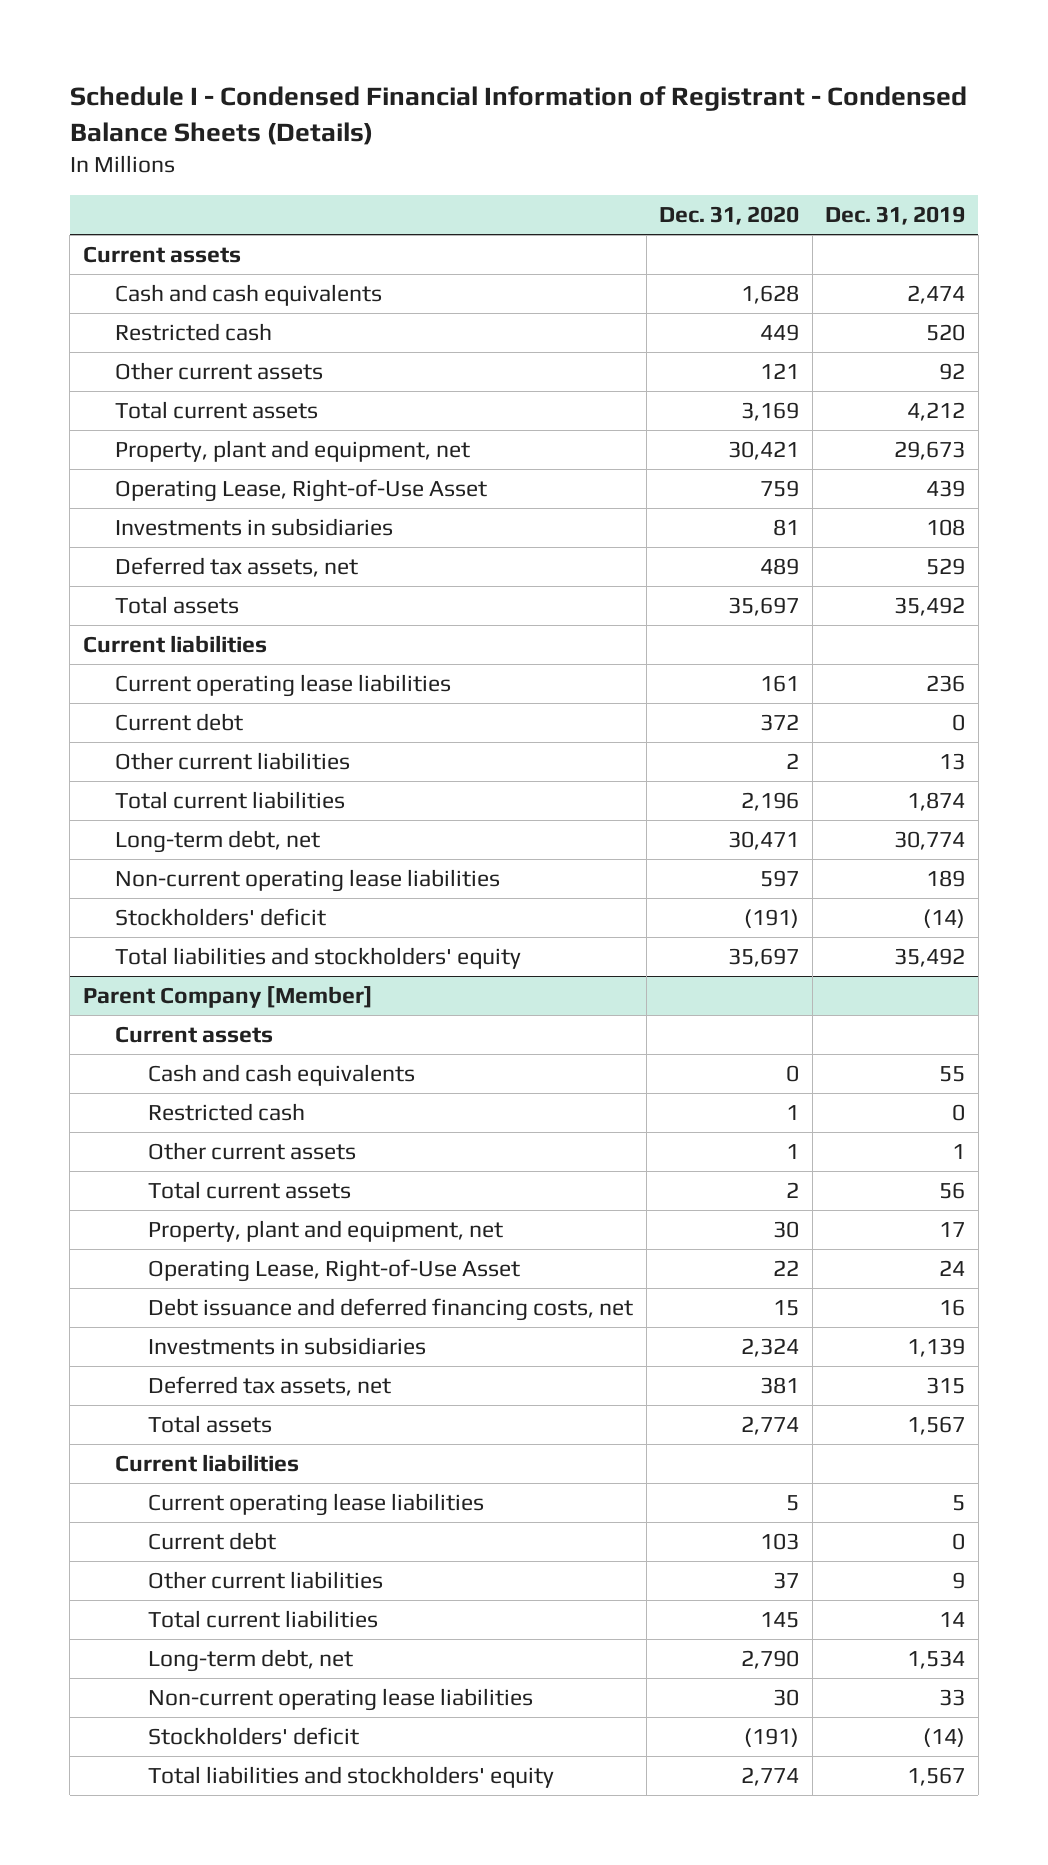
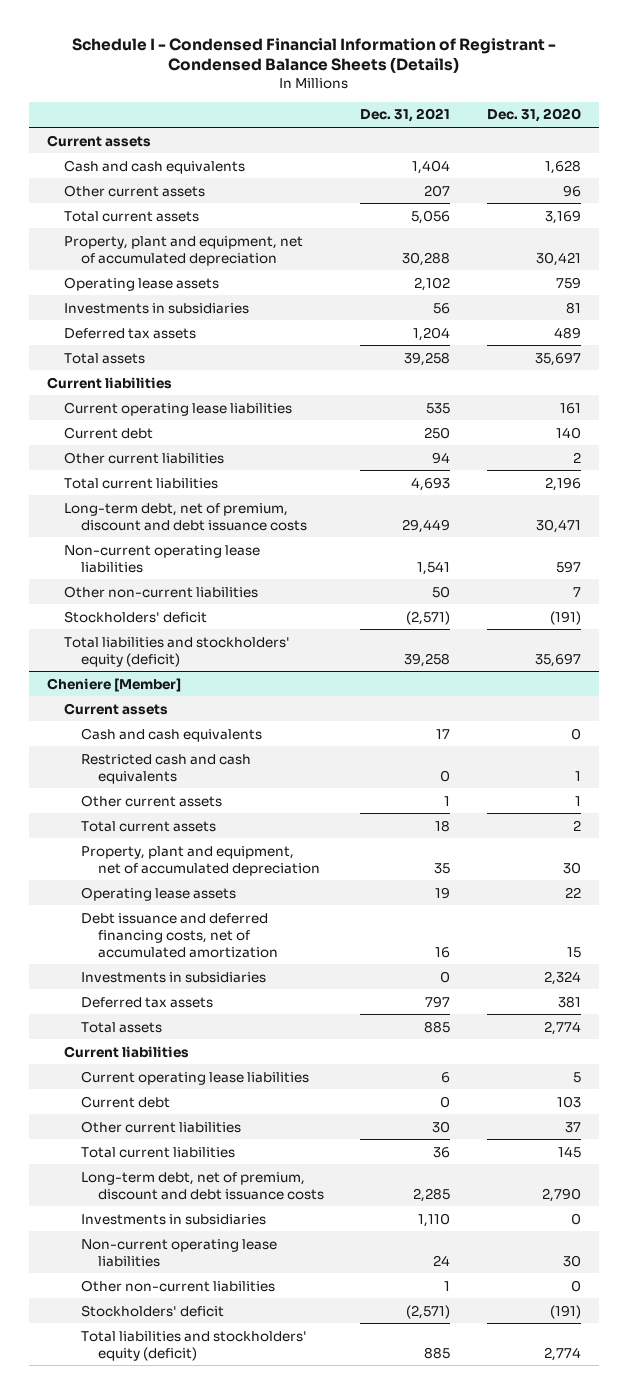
- | Dec. 31, 2020 | Dec. 31, 2019
+ | Dec. 31, 2021 | Dec. 31, 2020
- Restricted cash | 449 | 520
- Other current assets | 121 | 92
+ Other current assets | 207 | 96
- Property, plant and equipment, net | 30,421 | 29,673
- Operating Lease, Right-of-Use Asset | 759 | 439
+ Property, plant and equipment, net of accumulated depreciation | 30,288 | 30,421
+ Operating lease assets | 2,102 | 759
- Deferred tax assets, net | 489 | 529
+ Deferred tax assets | 1,204 | 489
- Current debt | 372 | 0
+ Current debt | 250 | 140
- Long-term debt, net | 30,471 | 30,774
+ Long-term debt, net of premium, discount and debt issuance costs | 29,449 | 30,471
+ Other non-current liabilities | 50 | 7
- Total liabilities and stockholders' equity | 35,697 | 35,492
- Parent Company [Member]
+ Total liabilities and stockholders' equity (deficit) | 39,258 | 35,697
+ Cheniere [Member]
- Restricted cash | 1 | 0
+ Restricted cash and cash equivalents | 0 | 1
- Property, plant and equipment, net | 30 | 17
- Operating Lease, Right-of-Use Asset | 22 | 24
- Debt issuance and deferred financing costs, net | 15 | 16
+ Property, plant and equipment, net of accumulated depreciation | 35 | 30
+ Operating lease assets | 19 | 22
+ Debt issuance and deferred financing costs, net of accumulated amortization | 16 | 15
- Deferred tax assets, net | 381 | 315
+ Deferred tax assets | 797 | 381
- Long-term debt, net | 2,790 | 1,534
+ Long-term debt, net of premium, discount and debt issuance costs | 2,285 | 2,790
+ Investments in subsidiaries | 1,110 | 0
+ Other non-current liabilities | 1 | 0
- Total liabilities and stockholders' equity | 2,774 | 1,567
+ Total liabilities and stockholders' equity (deficit) | 885 | 2,774

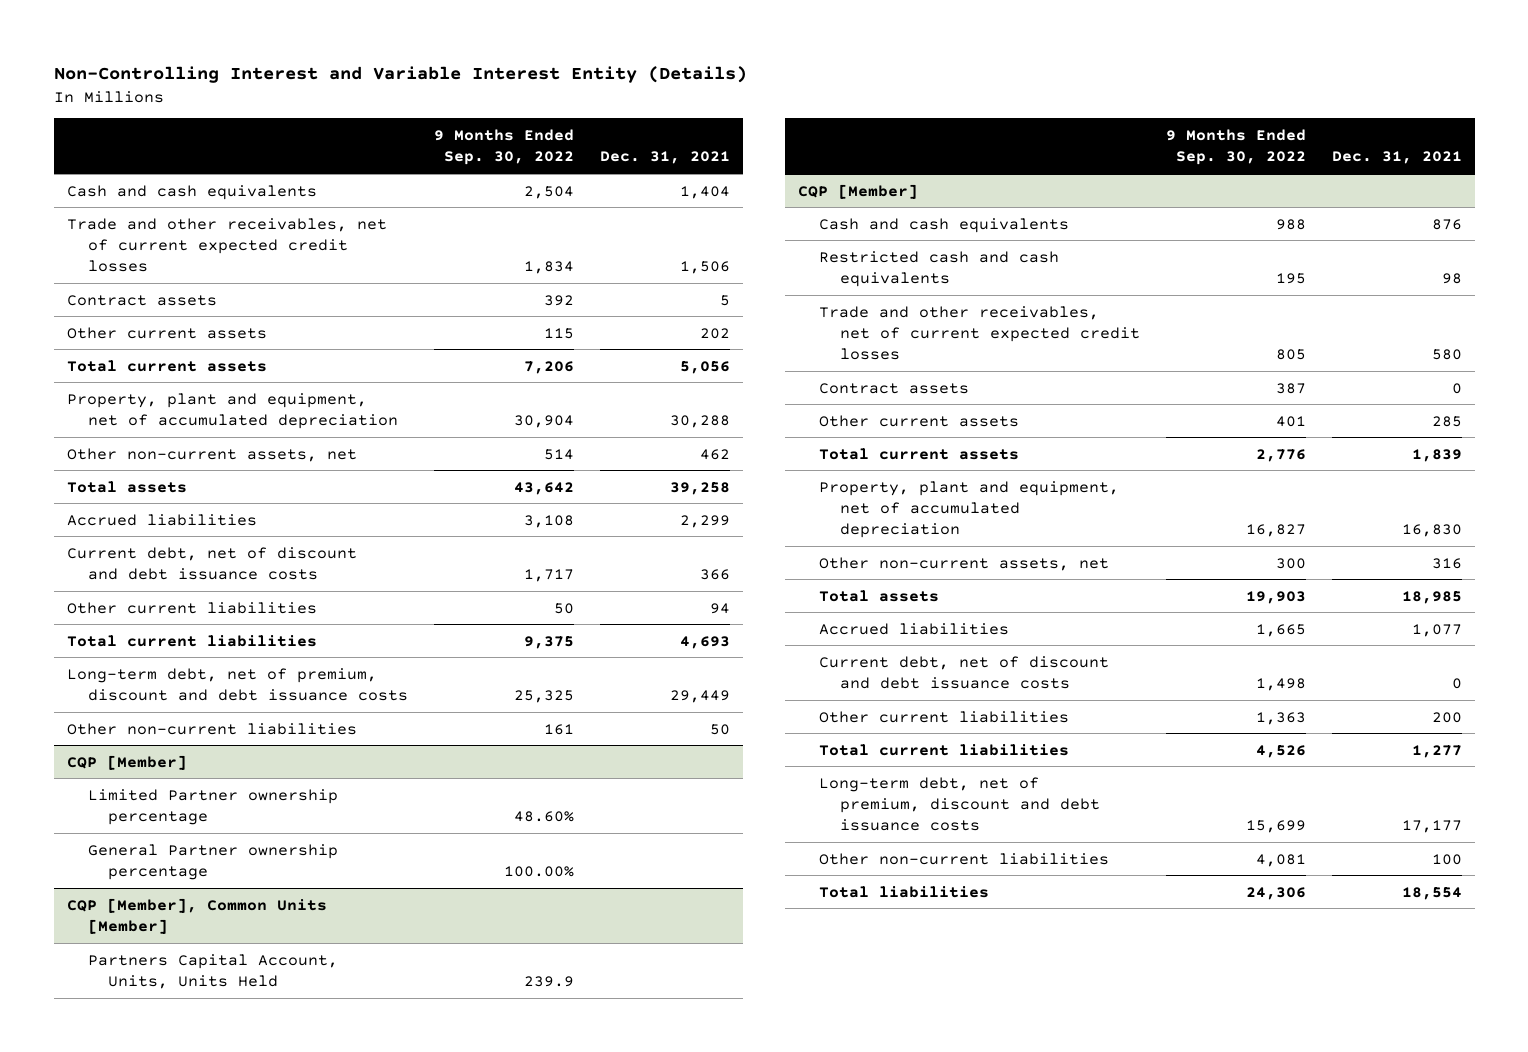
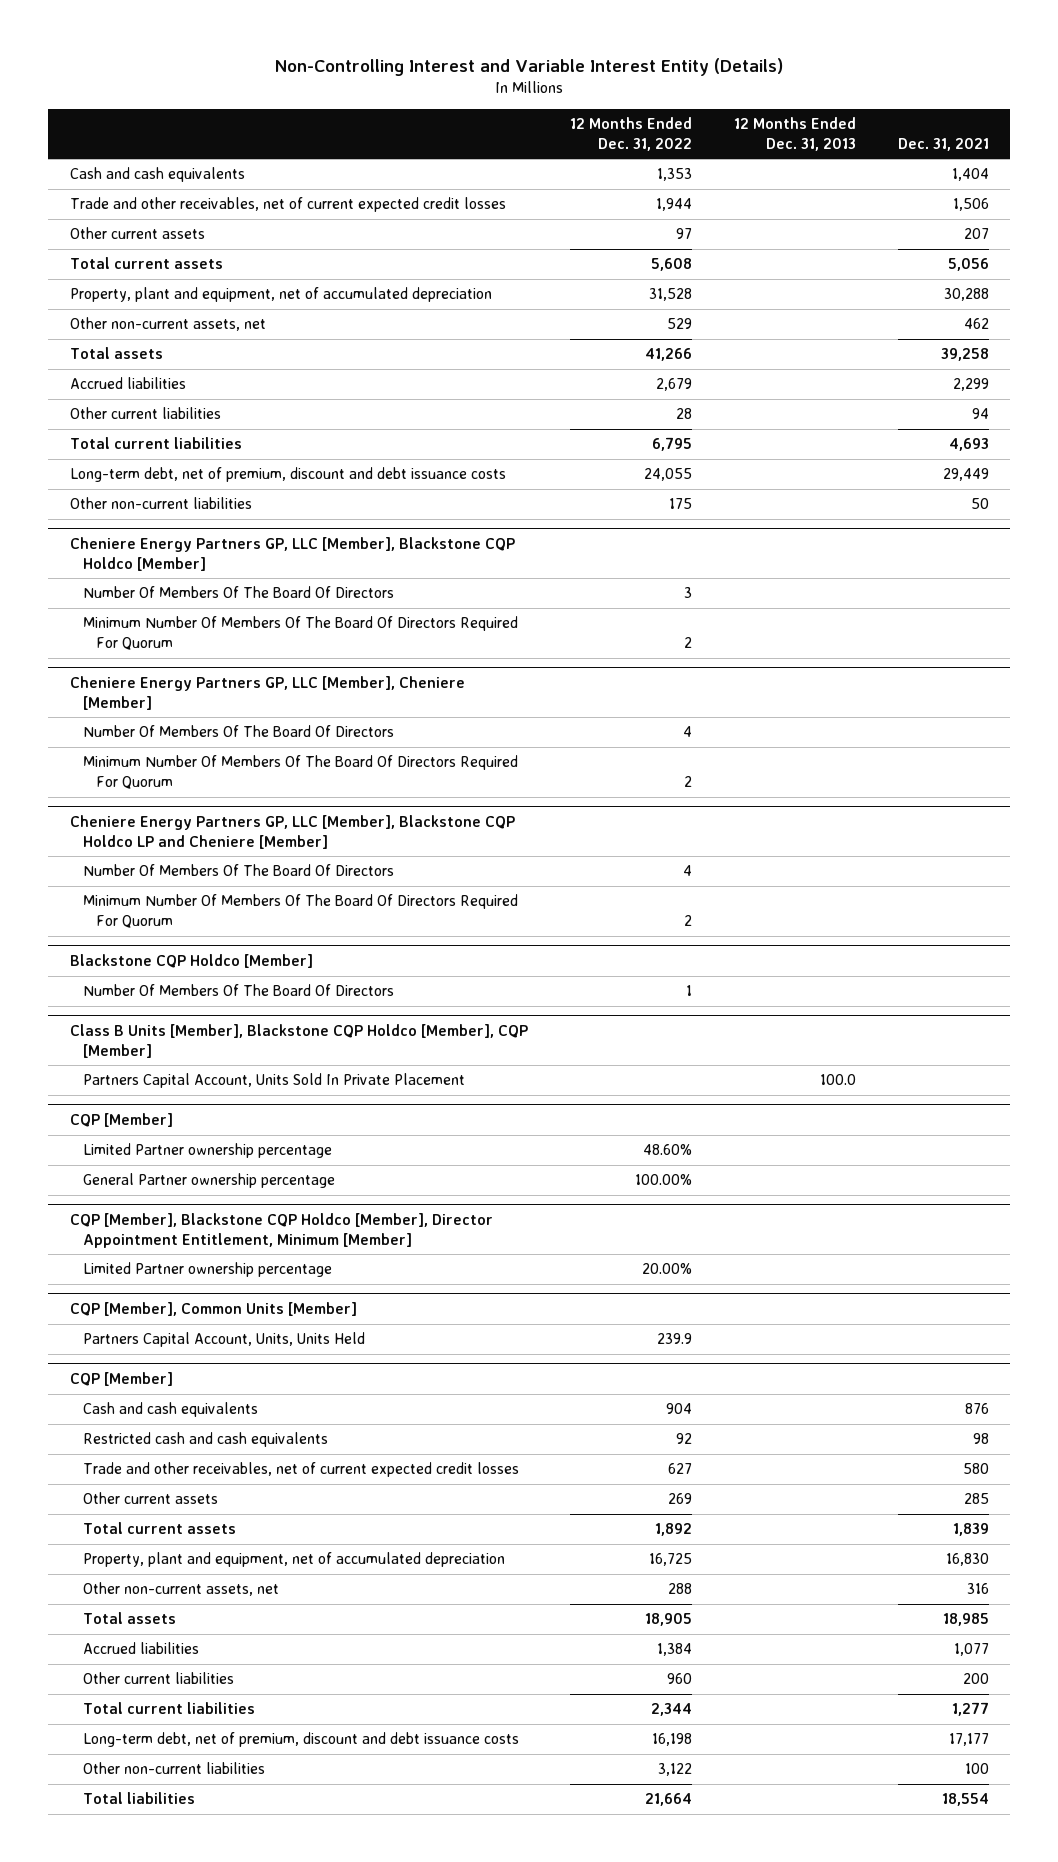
- | 9 Months Ended Sep. 30, 2022 | Dec. 31, 2021
+ | 12 Months Ended Dec. 31, 2022 | 12 Months Ended Dec. 31, 2013 | Dec. 31, 2021
- Contract assets | 392 | 5
- Other current assets | 115 | 202
+ Other current assets | 97 | | 207
- Current debt, net of discount and debt issuance costs | 1,717 | 366
+ Cheniere Energy Partners GP, LLC [Member], Blackstone CQP Holdco [Member]
+ Number Of Members Of The Board Of Directors | 3 | |
+ Minimum Number Of Members Of The Board Of Directors Required For Quorum | 2 | |
+ Cheniere Energy Partners GP, LLC [Member], Cheniere [Member]
+ Number Of Members Of The Board Of Directors | 4 | |
+ Minimum Number Of Members Of The Board Of Directors Required For Quorum | 2 | |
+ Cheniere Energy Partners GP, LLC [Member], Blackstone CQP Holdco LP and Cheniere [Member]
+ Number Of Members Of The Board Of Directors | 4 | |
+ Minimum Number Of Members Of The Board Of Directors Required For Quorum | 2 | |
+ Blackstone CQP Holdco [Member]
+ Number Of Members Of The Board Of Directors | 1 | |
+ Class B Units [Member], Blackstone CQP Holdco [Member], CQP [Member]
+ Partners Capital Account, Units Sold In Private Placement | | 100.0 |
+ CQP [Member], Blackstone CQP Holdco [Member], Director Appointment Entitlement, Minimum [Member]
+ Limited Partner ownership percentage | 20.00% | |
@ CQP [Member]
- Contract assets | 387 | 0
- Current debt, net of discount and debt issuance costs | 1,498 | 0

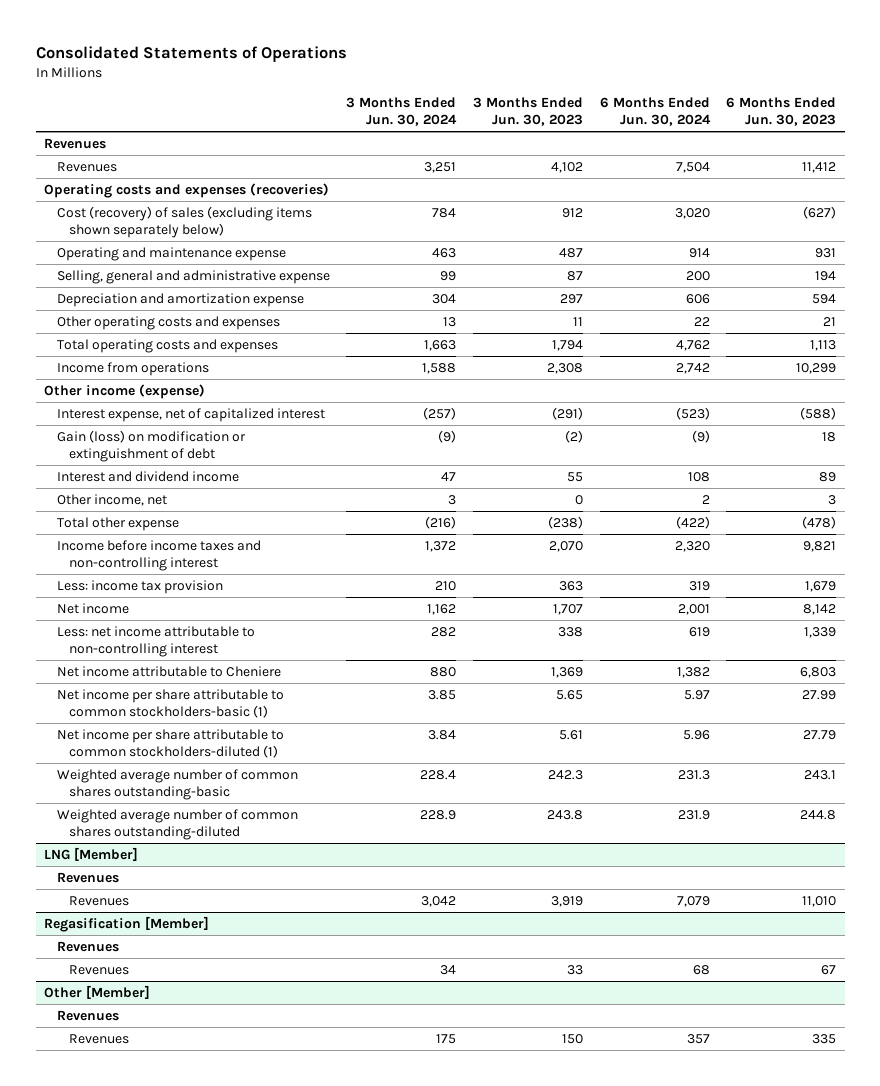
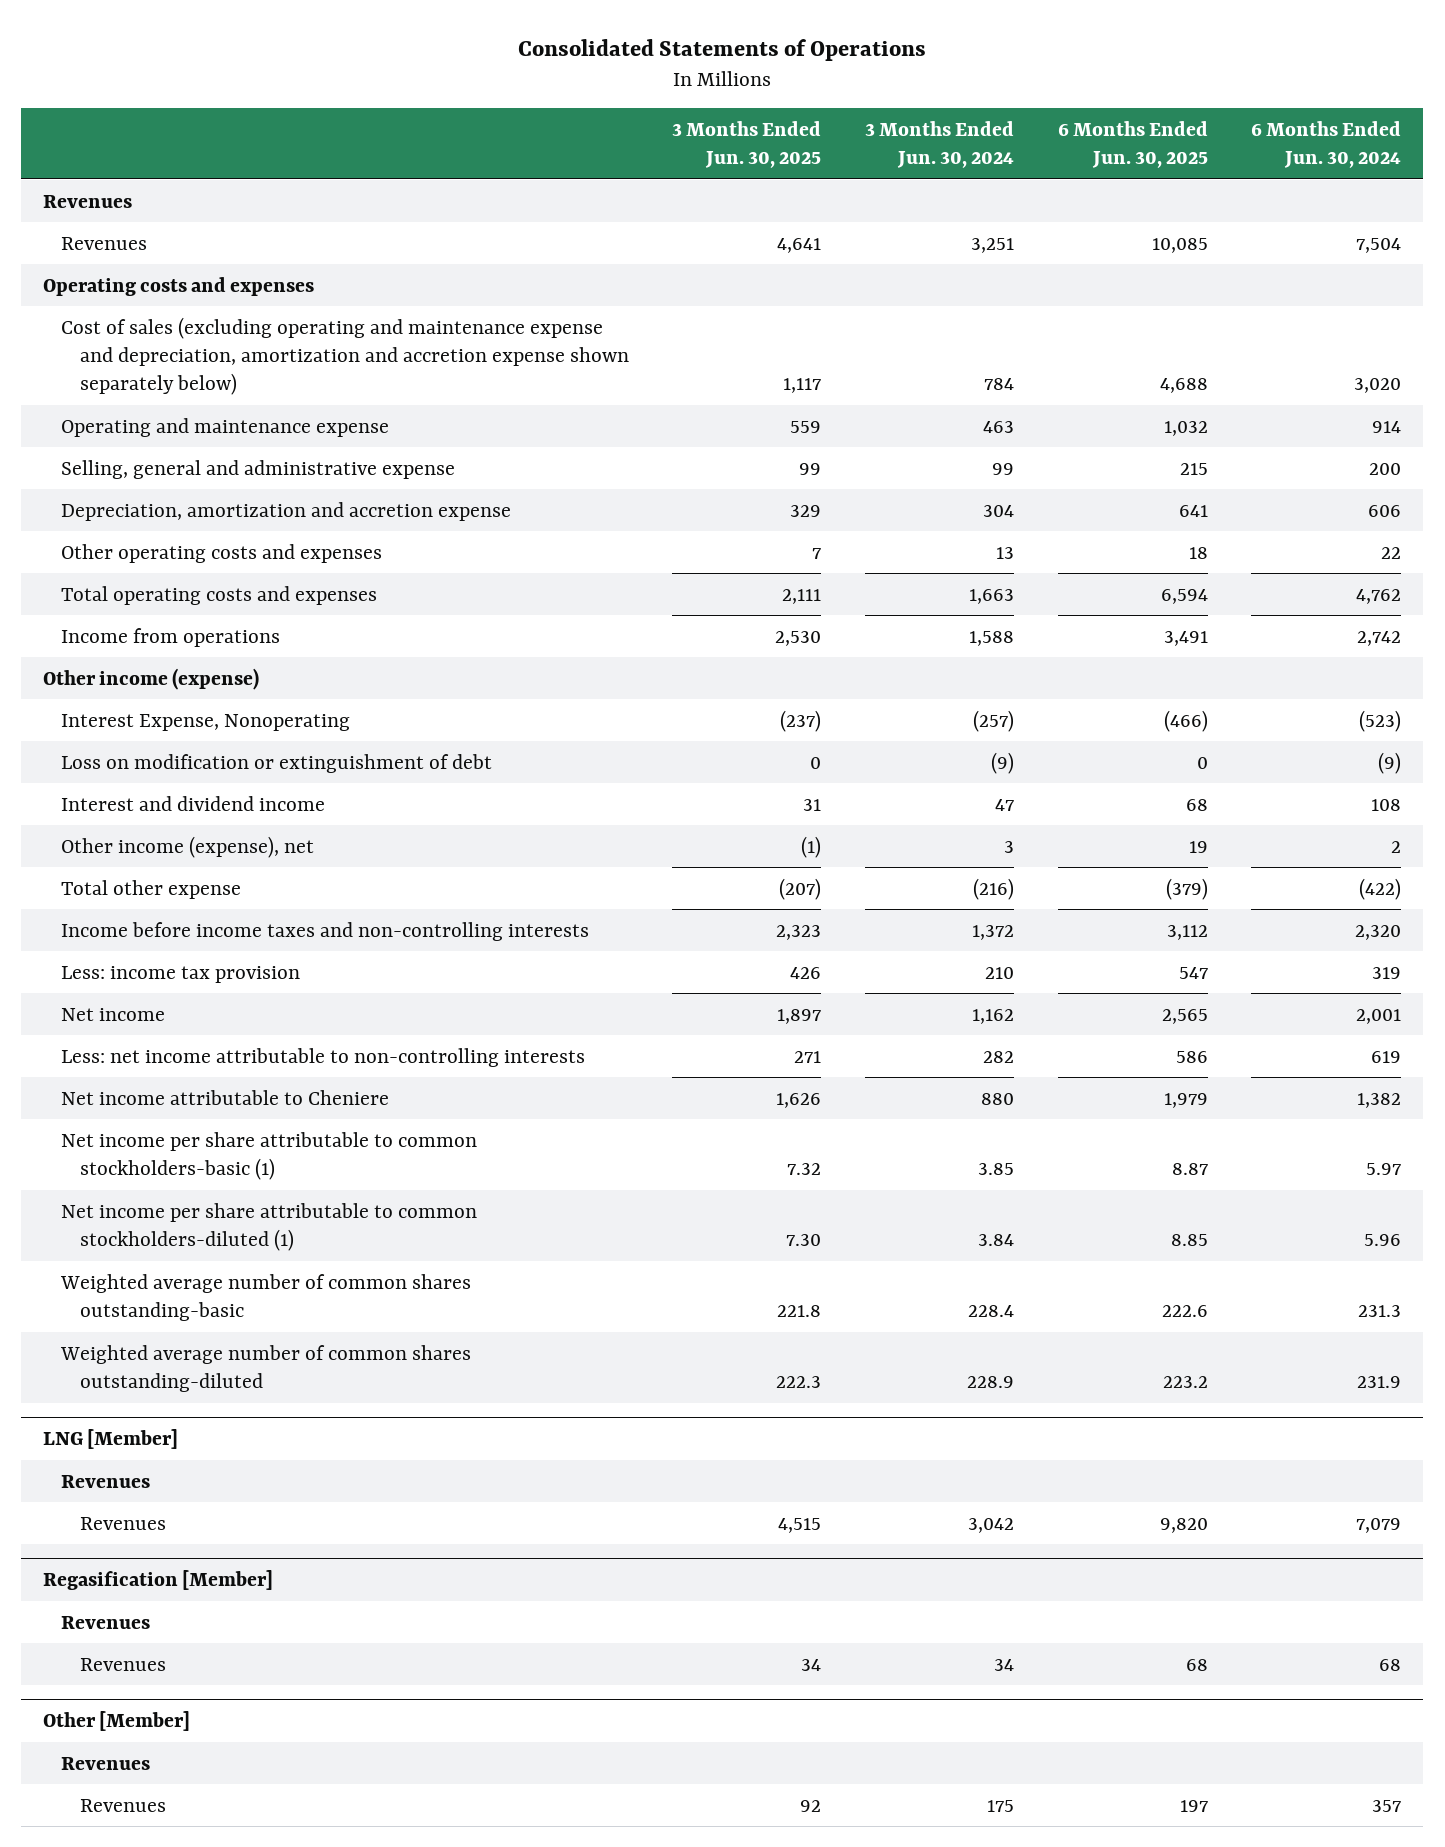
- | 3 Months Ended Jun. 30, 2024 | 3 Months Ended Jun. 30, 2023 | 6 Months Ended Jun. 30, 2024 | 6 Months Ended Jun. 30, 2023
+ | 3 Months Ended Jun. 30, 2025 | 3 Months Ended Jun. 30, 2024 | 6 Months Ended Jun. 30, 2025 | 6 Months Ended Jun. 30, 2024
- Operating costs and expenses (recoveries)
- Cost (recovery) of sales (excluding items shown separately below) | 784 | 912 | 3,020 | (627)
+ Operating costs and expenses
+ Cost of sales (excluding operating and maintenance expense and depreciation, amortization and accretion expense shown separately below) | 1,117 | 784 | 4,688 | 3,020
- Depreciation and amortization expense | 304 | 297 | 606 | 594
+ Depreciation, amortization and accretion expense | 329 | 304 | 641 | 606
- Interest expense, net of capitalized interest | (257) | (291) | (523) | (588)
- Gain (loss) on modification or extinguishment of debt | (9) | (2) | (9) | 18
+ Interest Expense, Nonoperating | (237) | (257) | (466) | (523)
+ Loss on modification or extinguishment of debt | 0 | (9) | 0 | (9)
- Other income, net | 3 | 0 | 2 | 3
+ Other income (expense), net | (1) | 3 | 19 | 2
- Income before income taxes and non-controlling interest | 1,372 | 2,070 | 2,320 | 9,821
+ Income before income taxes and non-controlling interests | 2,323 | 1,372 | 3,112 | 2,320
- Less: net income attributable to non-controlling interest | 282 | 338 | 619 | 1,339
+ Less: net income attributable to non-controlling interests | 271 | 282 | 586 | 619

